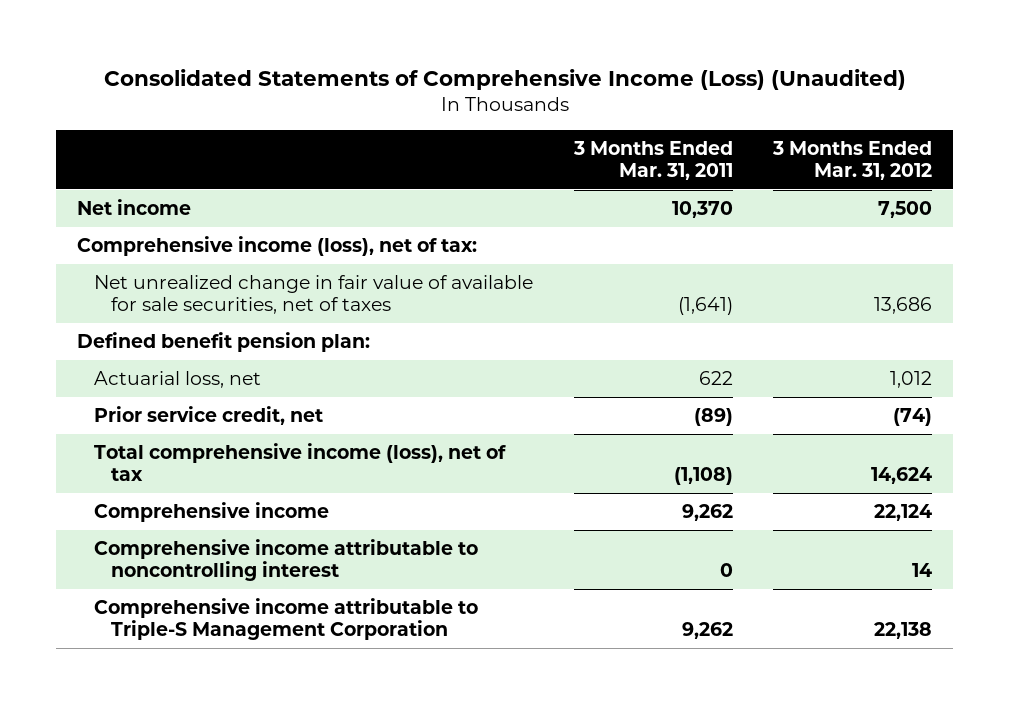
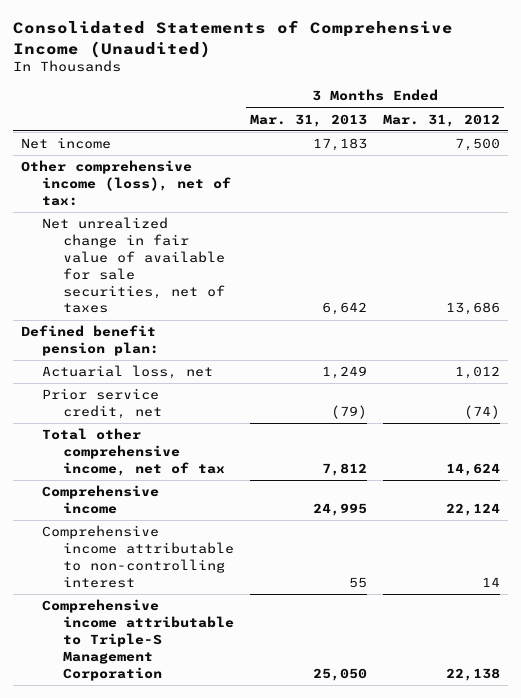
- Consolidated Statements of Comprehensive Income (Loss) (Unaudited)
+ Consolidated Statements of Comprehensive Income (Unaudited)
- | 3 Months Ended Mar. 31, 2011 | 3 Months Ended Mar. 31, 2012
+ | 3 Months Ended Mar. 31, 2013 | 3 Months Ended Mar. 31, 2012
- Comprehensive income (loss), net of tax:
+ Other comprehensive income (loss), net of tax:
- Total comprehensive income (loss), net of tax | (1,108) | 14,624
+ Total other comprehensive income, net of tax | 7,812 | 14,624
- Comprehensive income attributable to noncontrolling interest | 0 | 14
+ Comprehensive income attributable to non-controlling interest | 55 | 14

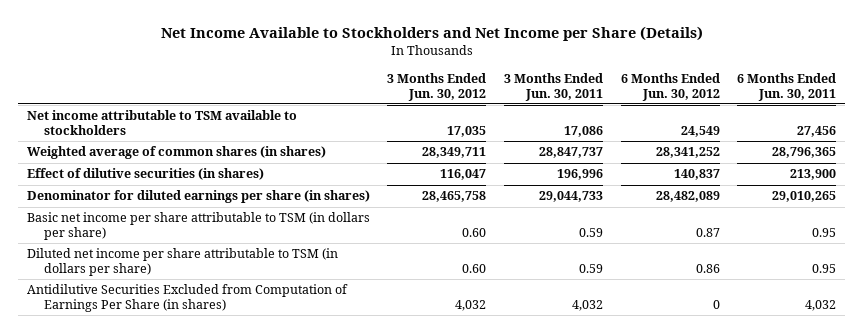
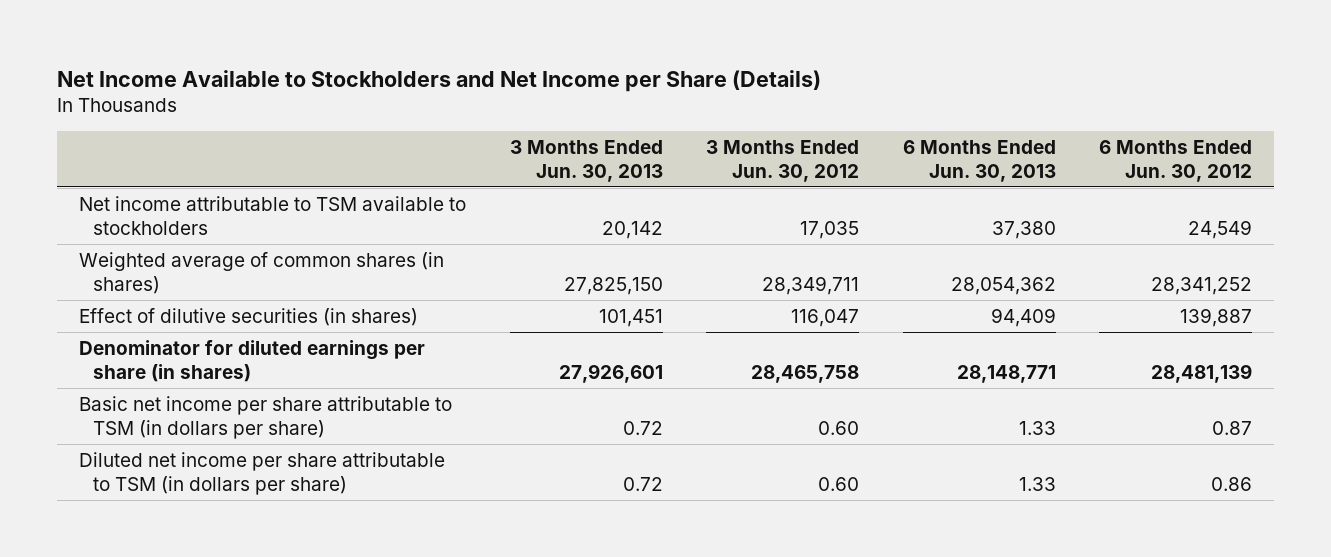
- | 3 Months Ended Jun. 30, 2012 | 3 Months Ended Jun. 30, 2011 | 6 Months Ended Jun. 30, 2012 | 6 Months Ended Jun. 30, 2011
+ | 3 Months Ended Jun. 30, 2013 | 3 Months Ended Jun. 30, 2012 | 6 Months Ended Jun. 30, 2013 | 6 Months Ended Jun. 30, 2012
- Effect of dilutive securities (in shares) | 116,047 | 196,996 | 140,837 | 213,900
- Denominator for diluted earnings per share (in shares) | 28,465,758 | 29,044,733 | 28,482,089 | 29,010,265
+ Effect of dilutive securities (in shares) | 101,451 | 116,047 | 94,409 | 139,887
+ Denominator for diluted earnings per share (in shares) | 27,926,601 | 28,465,758 | 28,148,771 | 28,481,139
- Antidilutive Securities Excluded from Computation of Earnings Per Share (in shares) | 4,032 | 4,032 | 0 | 4,032

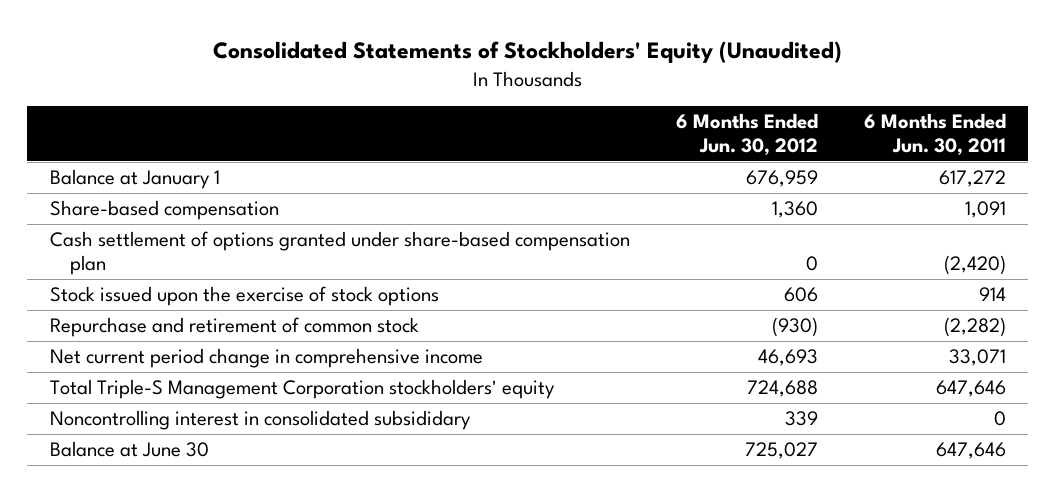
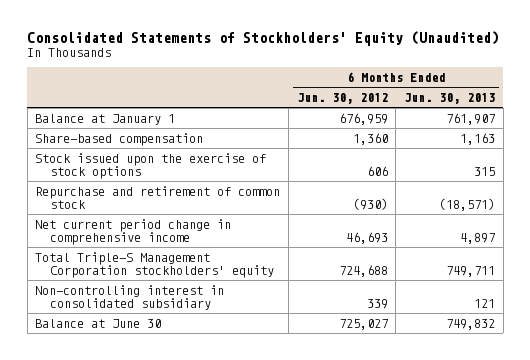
- | 6 Months Ended Jun. 30, 2012 | 6 Months Ended Jun. 30, 2011
+ | 6 Months Ended Jun. 30, 2012 | 6 Months Ended Jun. 30, 2013
- Cash settlement of options granted under share-based compensation plan | 0 | (2,420)
- Noncontrolling interest in consolidated subsididary | 339 | 0
+ Non-controlling interest in consolidated subsidiary | 339 | 121

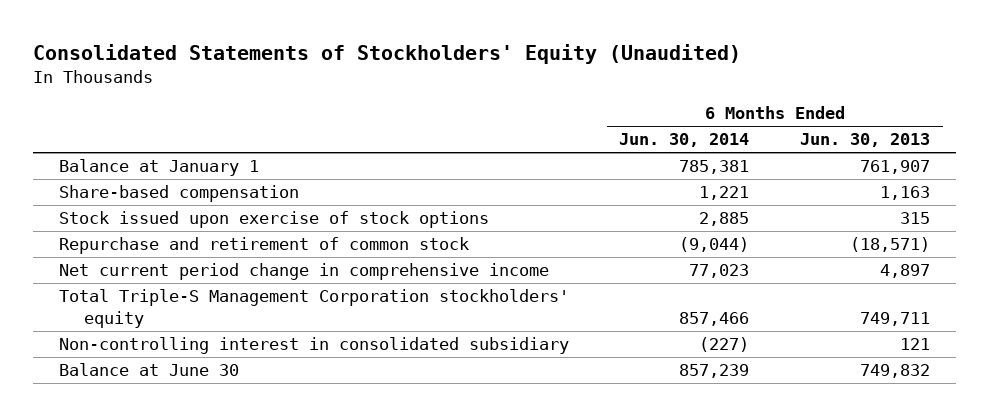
- | 6 Months Ended Jun. 30, 2012 | 6 Months Ended Jun. 30, 2013
+ | 6 Months Ended Jun. 30, 2014 | 6 Months Ended Jun. 30, 2013
- Stock issued upon the exercise of stock options | 606 | 315
+ Stock issued upon exercise of stock options | 2,885 | 315

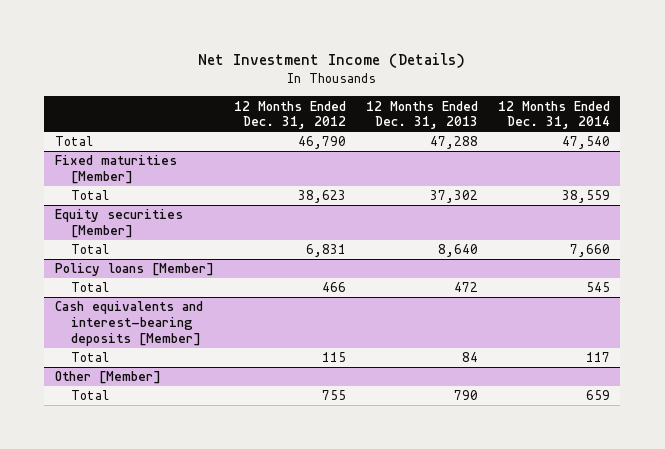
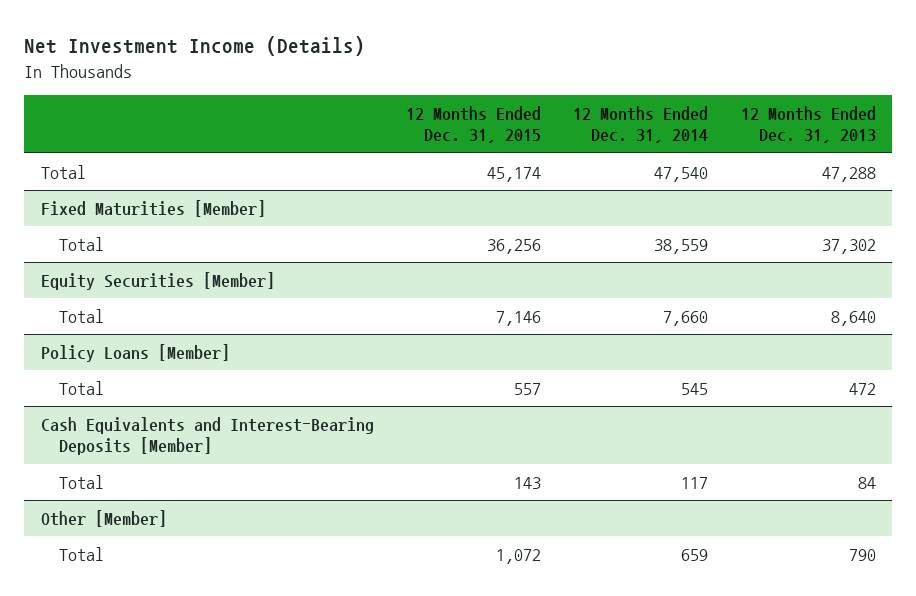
- | 12 Months Ended Dec. 31, 2012 | 12 Months Ended Dec. 31, 2013 | 12 Months Ended Dec. 31, 2014
+ | 12 Months Ended Dec. 31, 2015 | 12 Months Ended Dec. 31, 2014 | 12 Months Ended Dec. 31, 2013
- Fixed maturities [Member]
+ Fixed Maturities [Member]
- Equity securities [Member]
+ Equity Securities [Member]
- Policy loans [Member]
+ Policy Loans [Member]
- Cash equivalents and interest-bearing deposits [Member]
+ Cash Equivalents and Interest-Bearing Deposits [Member]

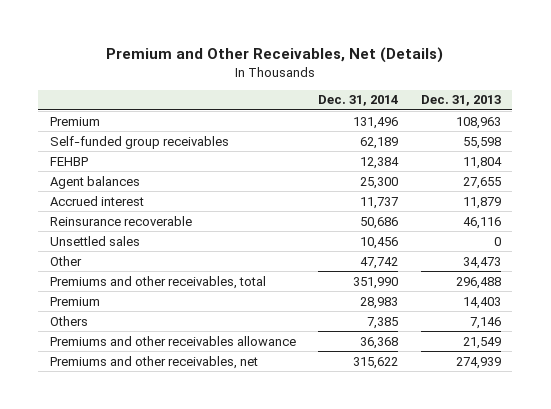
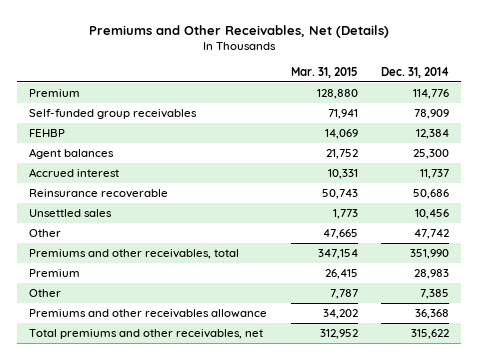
- Premium and Other Receivables, Net (Details)
+ Premiums and Other Receivables, Net (Details)
- | Dec. 31, 2014 | Dec. 31, 2013
+ | Mar. 31, 2015 | Dec. 31, 2014
- Premium | 131,496 | 108,963
- Self-funded group receivables | 62,189 | 55,598
+ Premium | 128,880 | 114,776
+ Self-funded group receivables | 71,941 | 78,909
- Others | 7,385 | 7,146
+ Other | 7,787 | 7,385
- Premiums and other receivables, net | 315,622 | 274,939
+ Total premiums and other receivables, net | 312,952 | 315,622

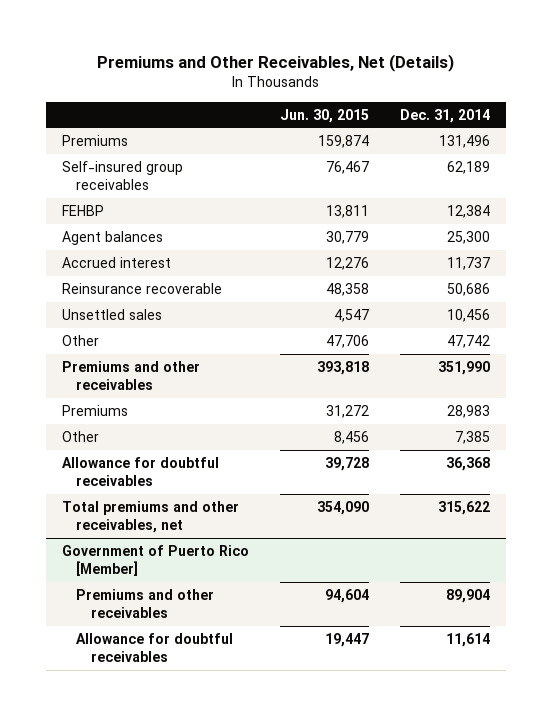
- | Mar. 31, 2015 | Dec. 31, 2014
+ | Jun. 30, 2015 | Dec. 31, 2014
- Premium | 128,880 | 114,776
- Self-funded group receivables | 71,941 | 78,909
+ Premiums | 159,874 | 131,496
+ Self-insured group receivables | 76,467 | 62,189
- Premiums and other receivables, total | 347,154 | 351,990
- Premium | 26,415 | 28,983
+ Premiums and other receivables | 393,818 | 351,990
+ Premiums | 31,272 | 28,983
- Premiums and other receivables allowance | 34,202 | 36,368
+ Allowance for doubtful receivables | 39,728 | 36,368
+ Government of Puerto Rico [Member]
+ Premiums and other receivables | 94,604 | 89,904
+ Allowance for doubtful receivables | 19,447 | 11,614

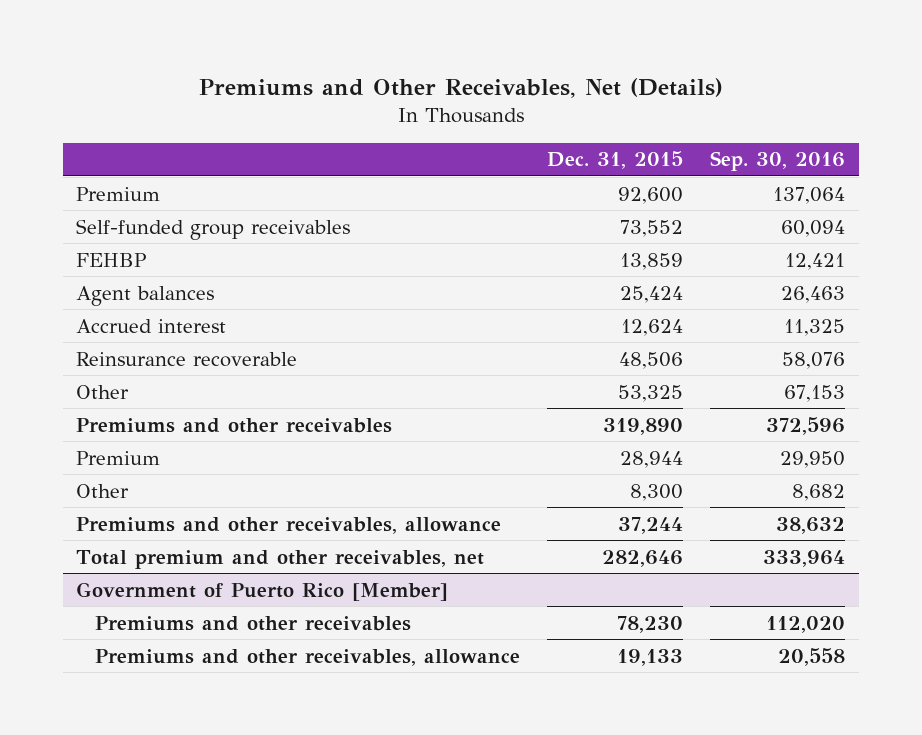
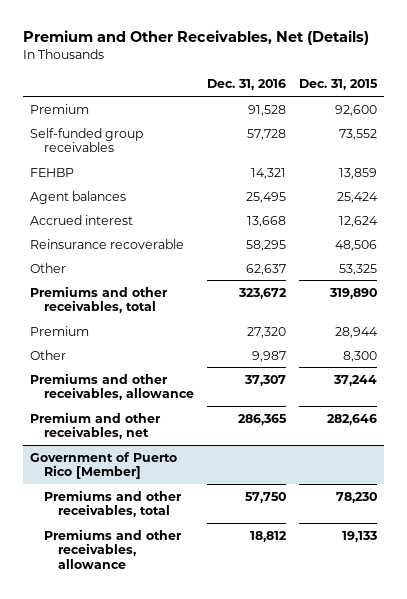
- Premiums and Other Receivables, Net (Details)
+ Premium and Other Receivables, Net (Details)
- | Dec. 31, 2015 | Sep. 30, 2016
+ | Dec. 31, 2016 | Dec. 31, 2015
- Premiums and other receivables | 319,890 | 372,596
+ Premiums and other receivables, total | 323,672 | 319,890
- Total premium and other receivables, net | 282,646 | 333,964
+ Premium and other receivables, net | 286,365 | 282,646
@ Government of Puerto Rico [Member]
- Premiums and other receivables | 78,230 | 112,020
+ Premiums and other receivables, total | 57,750 | 78,230

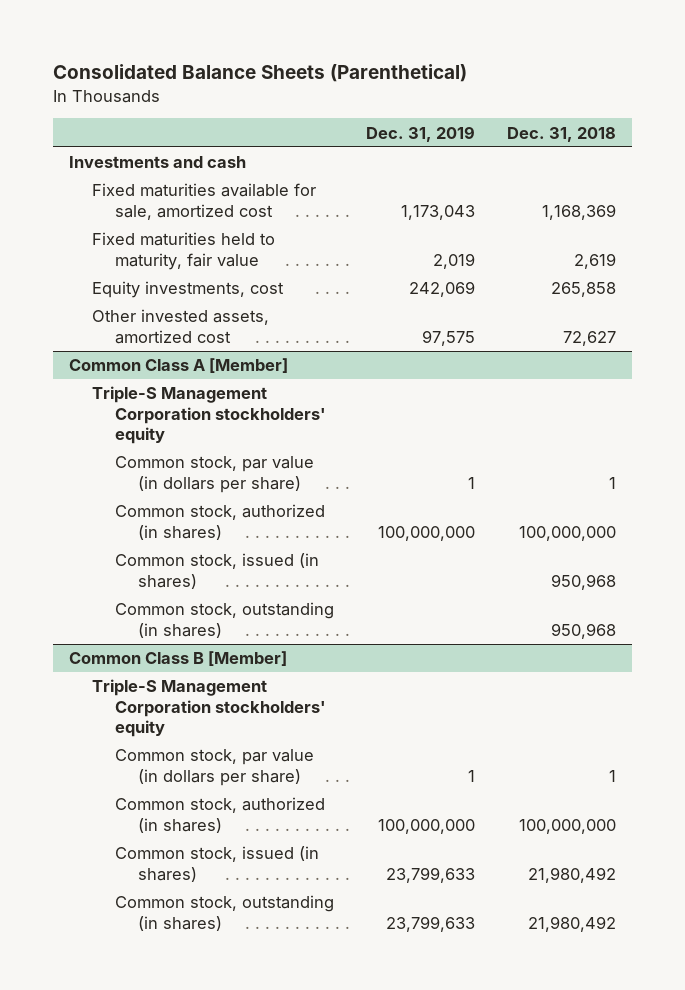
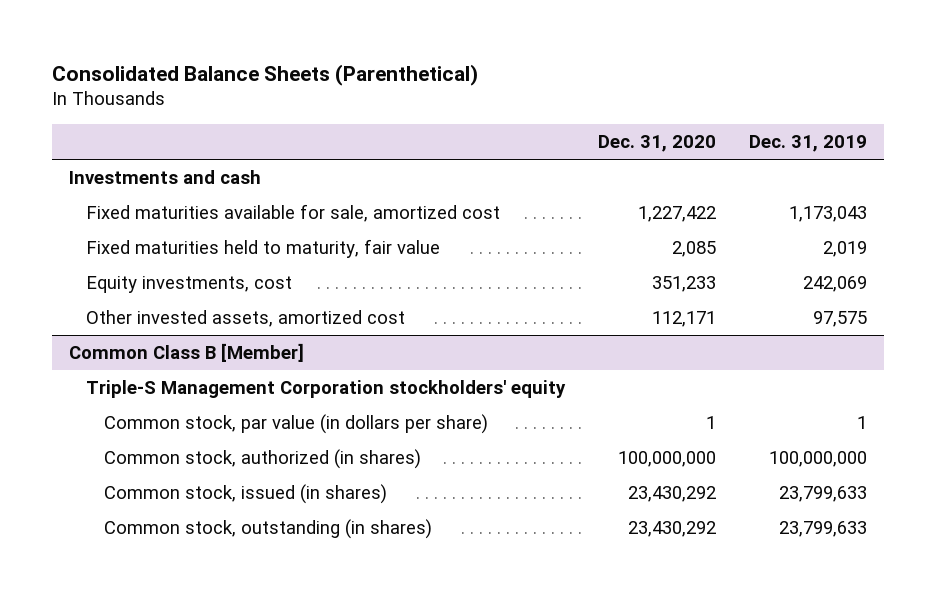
- | Dec. 31, 2019 | Dec. 31, 2018
+ | Dec. 31, 2020 | Dec. 31, 2019
- Common Class A [Member]
- Triple-S Management Corporation stockholders' equity
- Common stock, par value (in dollars per share) | 1 | 1
- Common stock, authorized (in shares) | 100,000,000 | 100,000,000
- Common stock, issued (in shares) | | 950,968
- Common stock, outstanding (in shares) | | 950,968

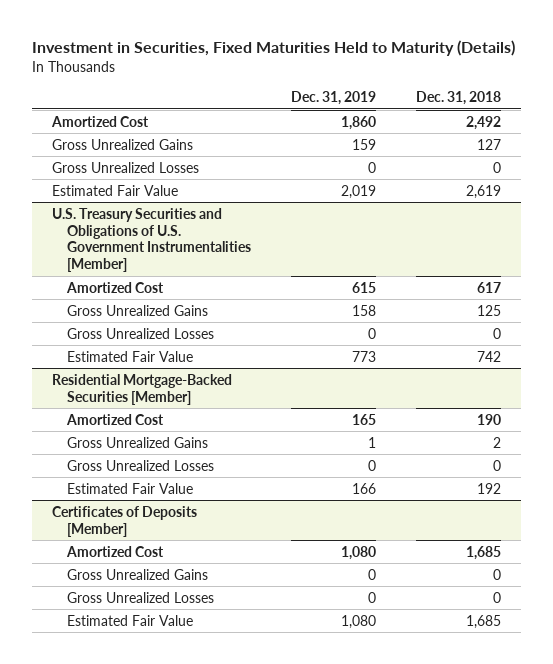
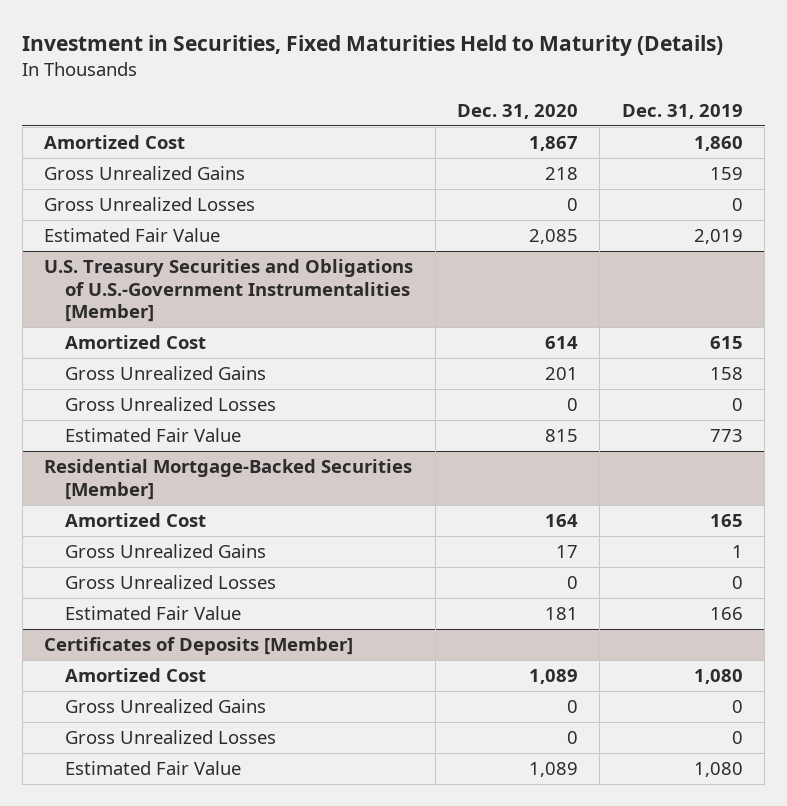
- | Dec. 31, 2019 | Dec. 31, 2018
+ | Dec. 31, 2020 | Dec. 31, 2019
- U.S. Treasury Securities and Obligations of U.S. Government Instrumentalities [Member]
+ U.S. Treasury Securities and Obligations of U.S.-Government Instrumentalities [Member]

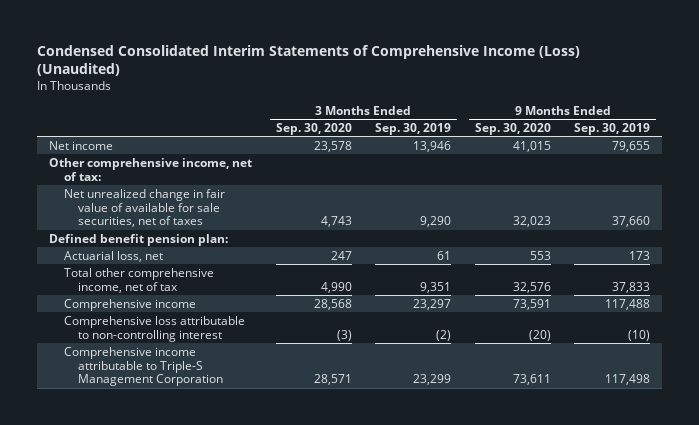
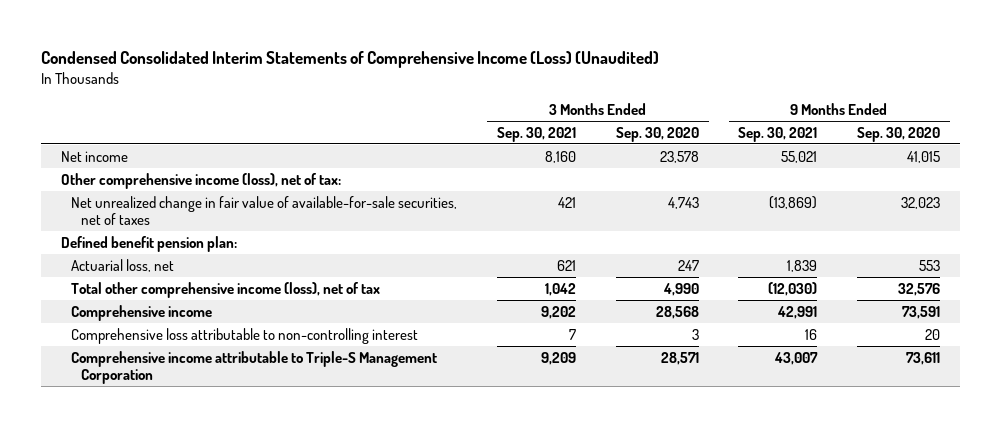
- | 3 Months Ended Sep. 30, 2020 | 3 Months Ended Sep. 30, 2019 | 9 Months Ended Sep. 30, 2020 | 9 Months Ended Sep. 30, 2019
+ | 3 Months Ended Sep. 30, 2021 | 3 Months Ended Sep. 30, 2020 | 9 Months Ended Sep. 30, 2021 | 9 Months Ended Sep. 30, 2020
- Other comprehensive income, net of tax:
- Net unrealized change in fair value of available for sale securities, net of taxes | 4,743 | 9,290 | 32,023 | 37,660
+ Other comprehensive income (loss), net of tax:
+ Net unrealized change in fair value of available-for-sale securities, net of taxes | 421 | 4,743 | (13,869) | 32,023
- Total other comprehensive income, net of tax | 4,990 | 9,351 | 32,576 | 37,833
+ Total other comprehensive income (loss), net of tax | 1,042 | 4,990 | (12,030) | 32,576
- Comprehensive loss attributable to non-controlling interest | (3) | (2) | (20) | (10)
+ Comprehensive loss attributable to non-controlling interest | 7 | 3 | 16 | 20

